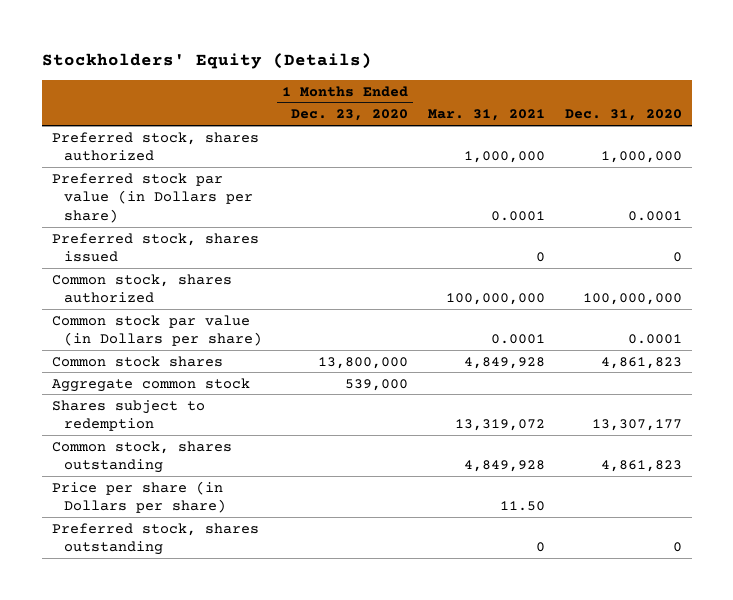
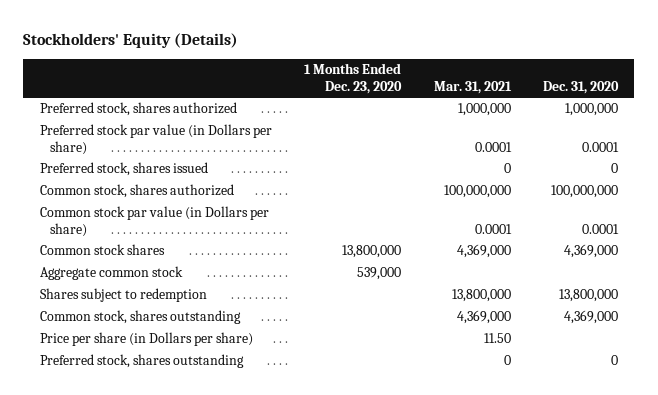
- Common stock shares | 13,800,000 | 4,849,928 | 4,861,823
+ Common stock shares | 13,800,000 | 4,369,000 | 4,369,000
- Shares subject to redemption | | 13,319,072 | 13,307,177
- Common stock, shares outstanding | | 4,849,928 | 4,861,823
+ Shares subject to redemption | | 13,800,000 | 13,800,000
+ Common stock, shares outstanding | | 4,369,000 | 4,369,000

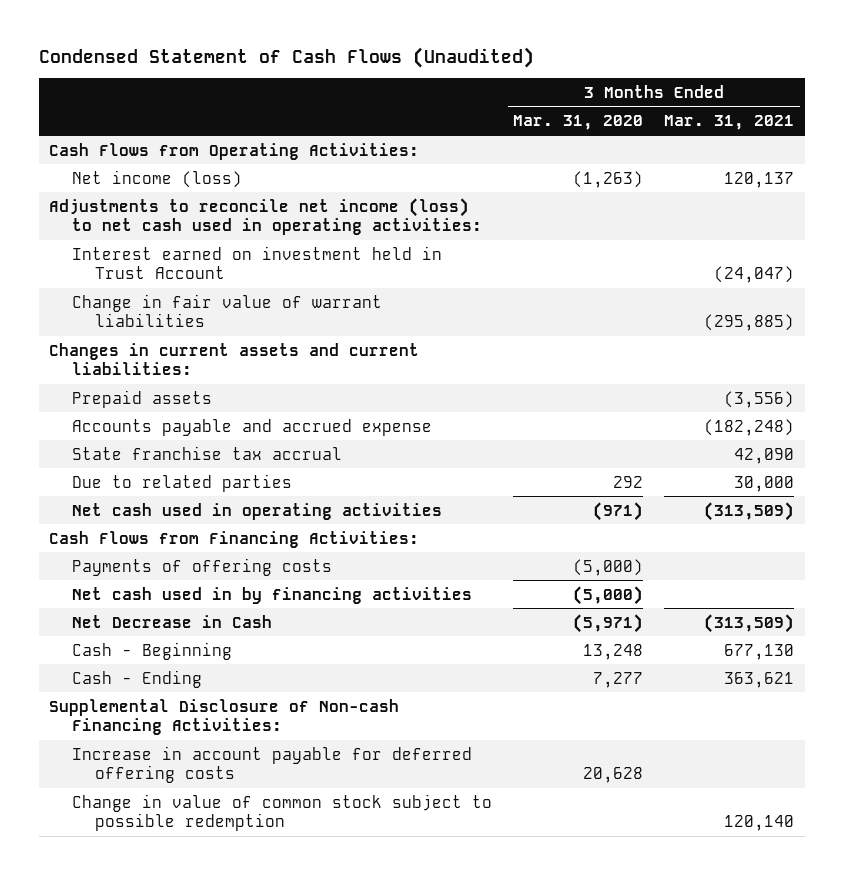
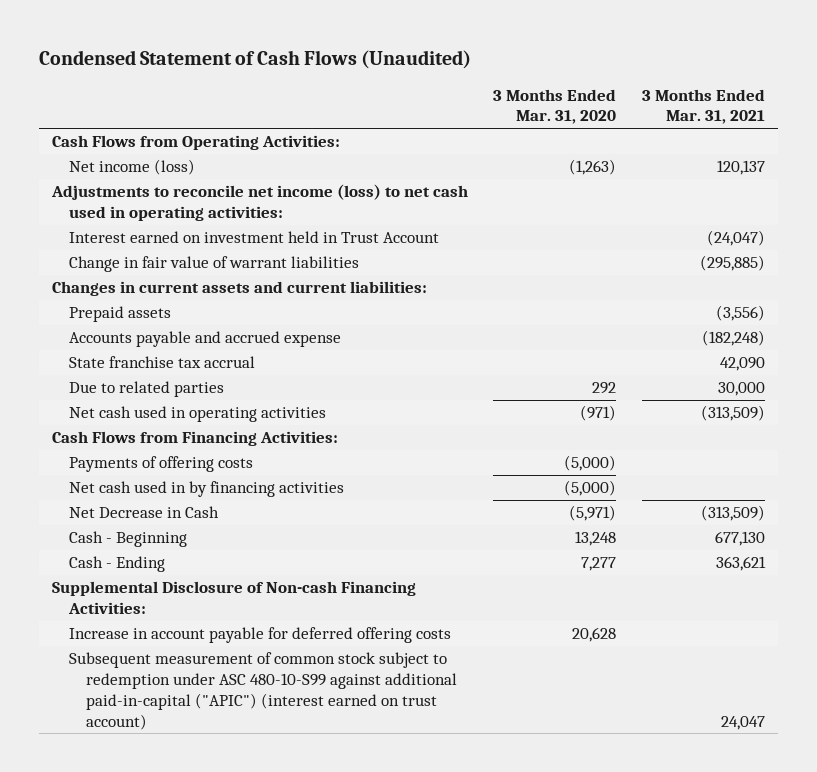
- Change in value of common stock subject to possible redemption | | 120,140
+ Subsequent measurement of common stock subject to redemption under ASC 480-10-S99 against additional paid-in-capital ("APIC") (interest earned on trust account) | | 24,047

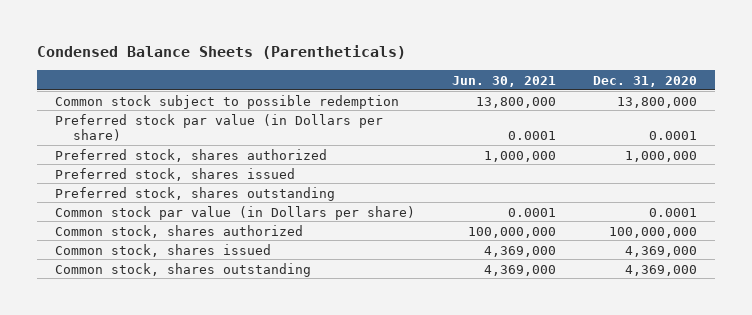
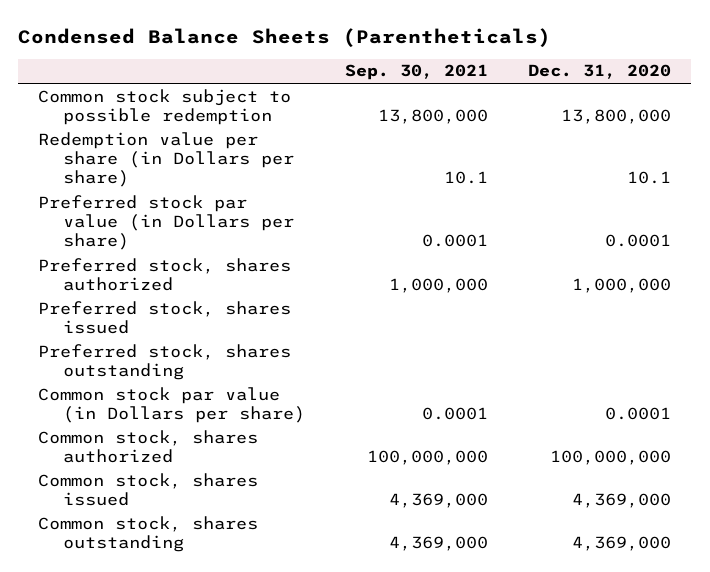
- | Jun. 30, 2021 | Dec. 31, 2020
+ | Sep. 30, 2021 | Dec. 31, 2020
+ Redemption value per share (in Dollars per share) | 10.1 | 10.1

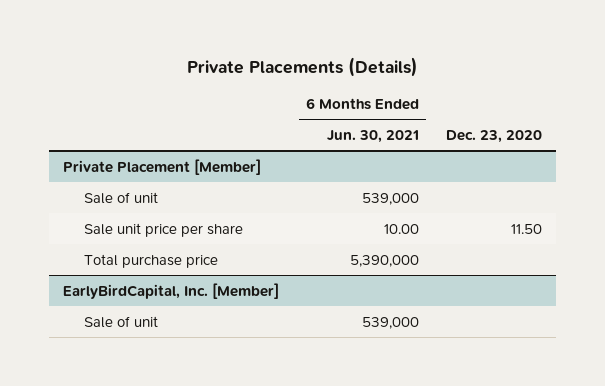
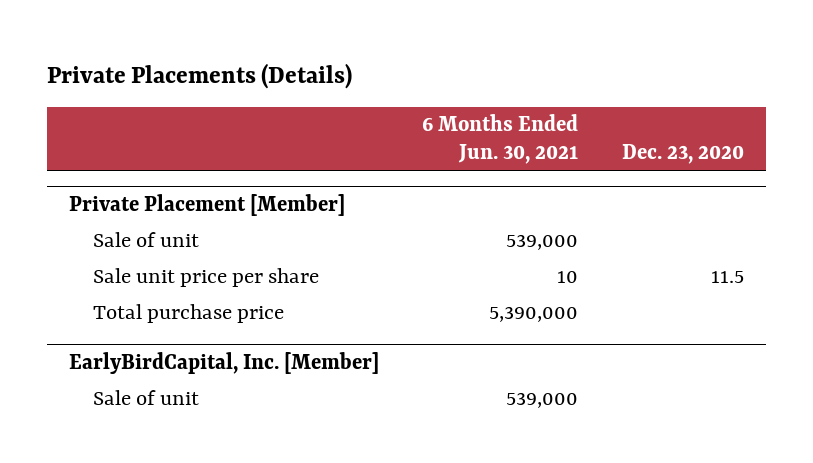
@ Private Placement [Member]
- Sale unit price per share | 10.00 | 11.50
+ Sale unit price per share | 10 | 11.5

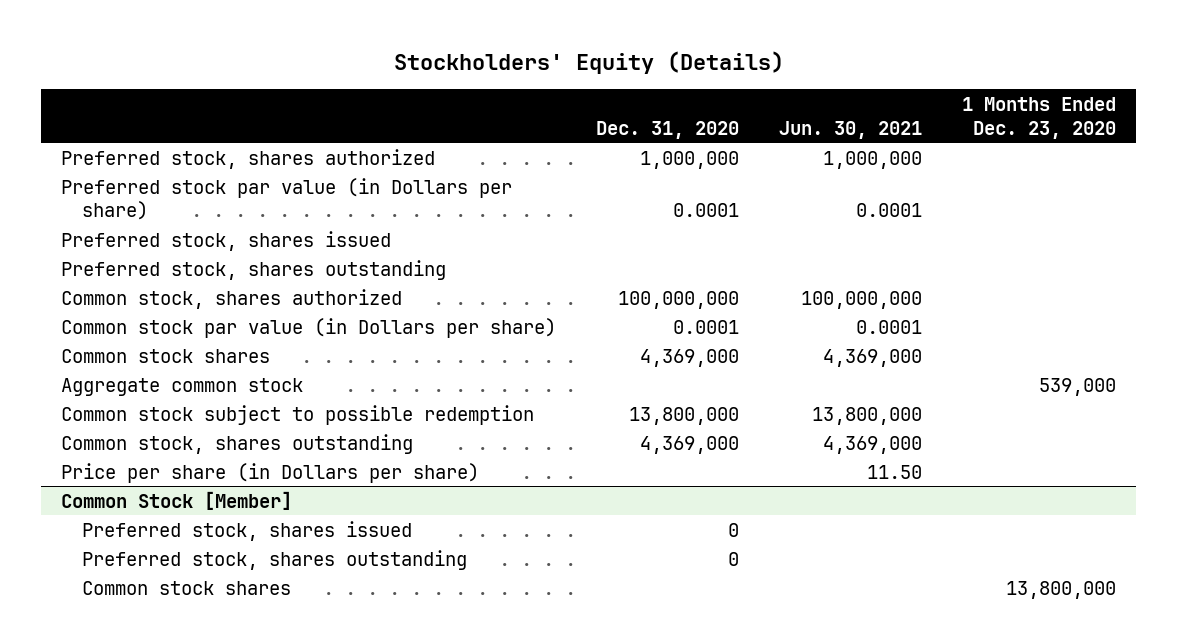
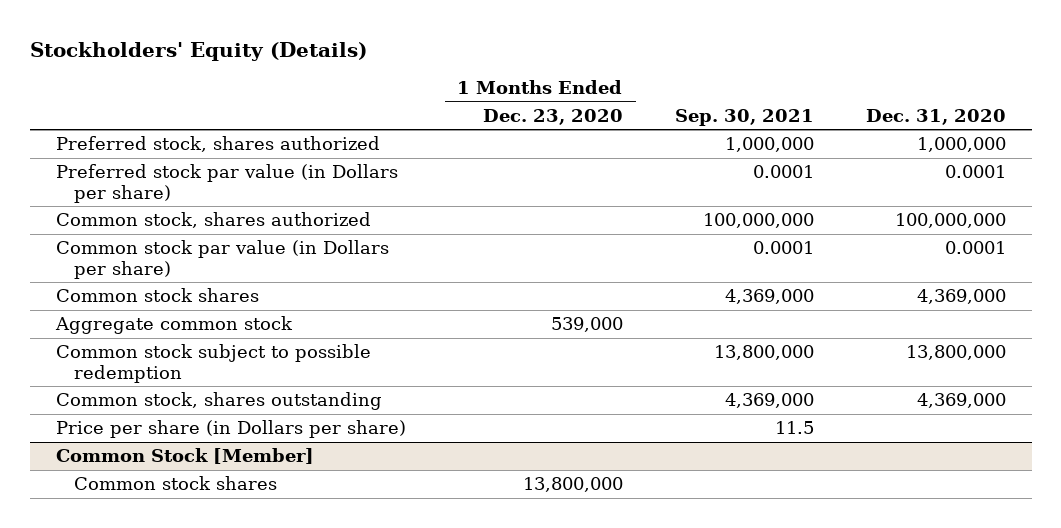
- | Dec. 31, 2020 | Jun. 30, 2021 | 1 Months Ended Dec. 23, 2020
+ | 1 Months Ended Dec. 23, 2020 | Sep. 30, 2021 | Dec. 31, 2020
- Preferred stock, shares issued
- Preferred stock, shares outstanding
@ Common Stock [Member]
- Preferred stock, shares issued | 0 | |
- Preferred stock, shares outstanding | 0 | |

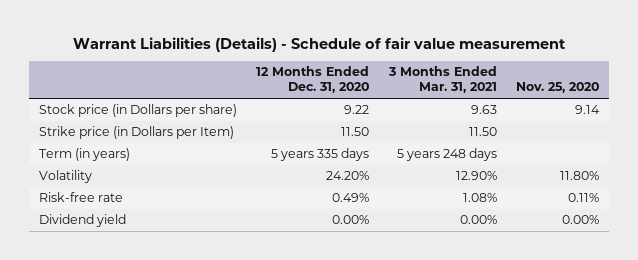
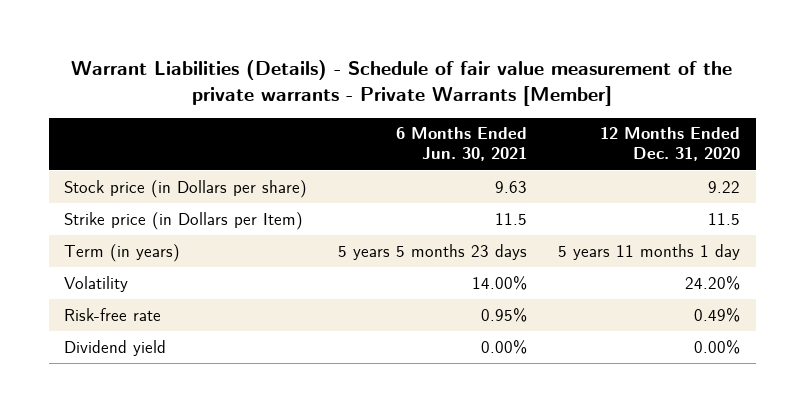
- Warrant Liabilities (Details) - Schedule of fair value measurement
+ Warrant Liabilities (Details) - Schedule of fair value measurement of the private warrants - Private Warrants [Member]
- | 12 Months Ended Dec. 31, 2020 | 3 Months Ended Mar. 31, 2021 | Nov. 25, 2020
+ | 6 Months Ended Jun. 30, 2021 | 12 Months Ended Dec. 31, 2020
- Strike price (in Dollars per Item) | 11.50 | 11.50 |
- Term (in years) | 5 years 335 days | 5 years 248 days |
+ Strike price (in Dollars per Item) | 11.5 | 11.5
+ Term (in years) | 5 years 5 months 23 days | 5 years 11 months 1 day

